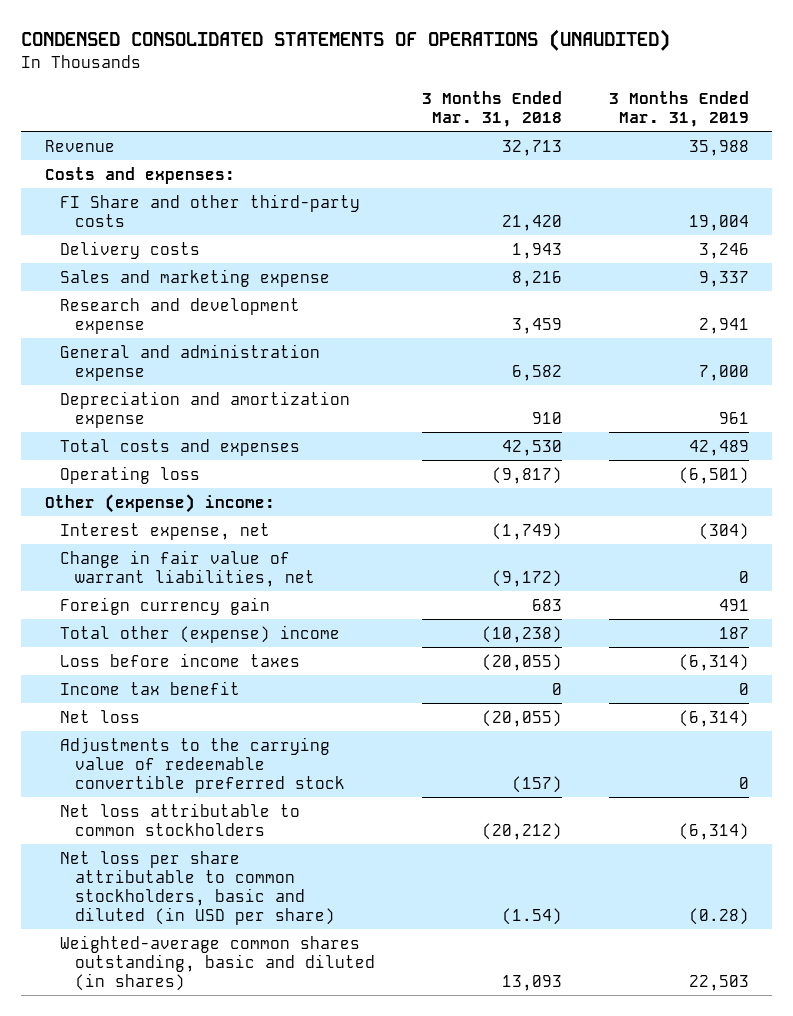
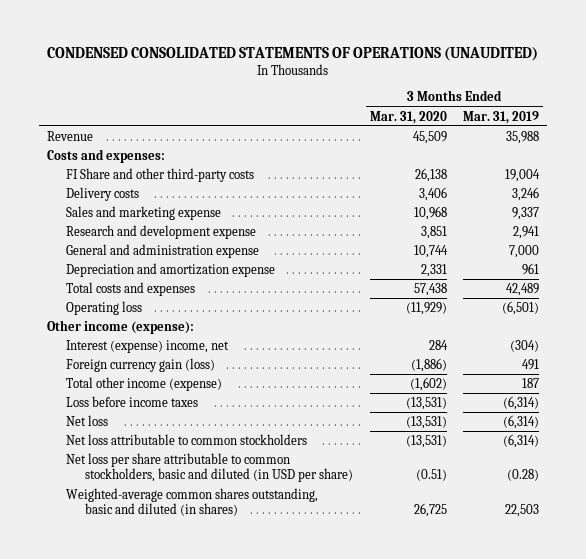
- | 3 Months Ended Mar. 31, 2018 | 3 Months Ended Mar. 31, 2019
+ | 3 Months Ended Mar. 31, 2020 | 3 Months Ended Mar. 31, 2019
- Other (expense) income:
- Interest expense, net | (1,749) | (304)
- Change in fair value of warrant liabilities, net | (9,172) | 0
- Foreign currency gain | 683 | 491
- Total other (expense) income | (10,238) | 187
+ Other income (expense):
+ Interest (expense) income, net | 284 | (304)
+ Foreign currency gain (loss) | (1,886) | 491
+ Total other income (expense) | (1,602) | 187
- Income tax benefit | 0 | 0
- Adjustments to the carrying value of redeemable convertible preferred stock | (157) | 0

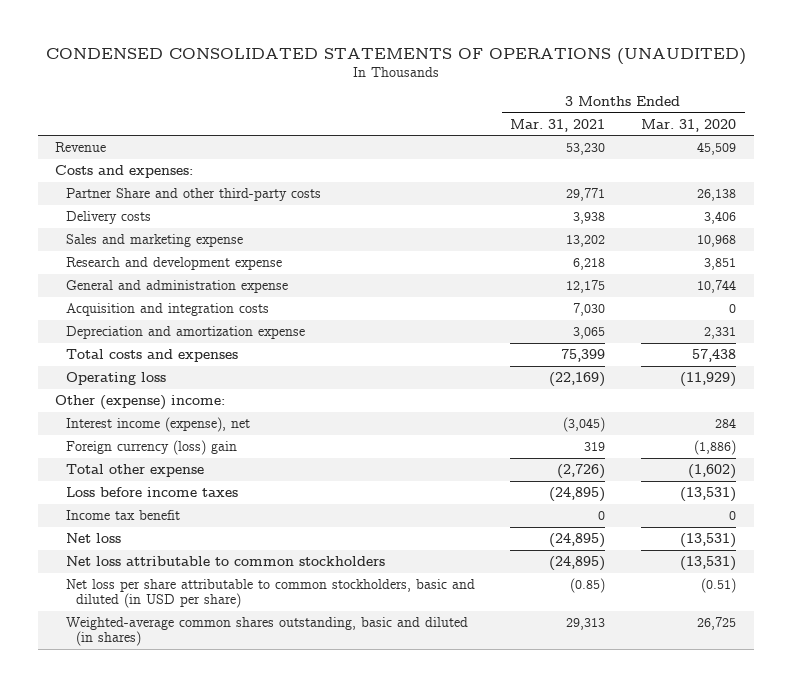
- | 3 Months Ended Mar. 31, 2020 | 3 Months Ended Mar. 31, 2019
+ | 3 Months Ended Mar. 31, 2021 | 3 Months Ended Mar. 31, 2020
- FI Share and other third-party costs | 26,138 | 19,004
+ Partner Share and other third-party costs | 29,771 | 26,138
+ Acquisition and integration costs | 7,030 | 0
- Other income (expense):
- Interest (expense) income, net | 284 | (304)
- Foreign currency gain (loss) | (1,886) | 491
- Total other income (expense) | (1,602) | 187
+ Other (expense) income:
+ Interest income (expense), net | (3,045) | 284
+ Foreign currency (loss) gain | 319 | (1,886)
+ Total other expense | (2,726) | (1,602)
+ Income tax benefit | 0 | 0

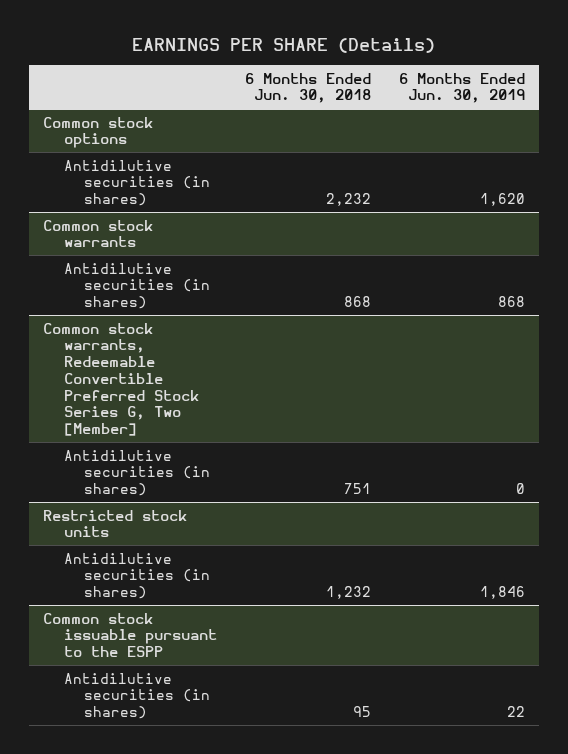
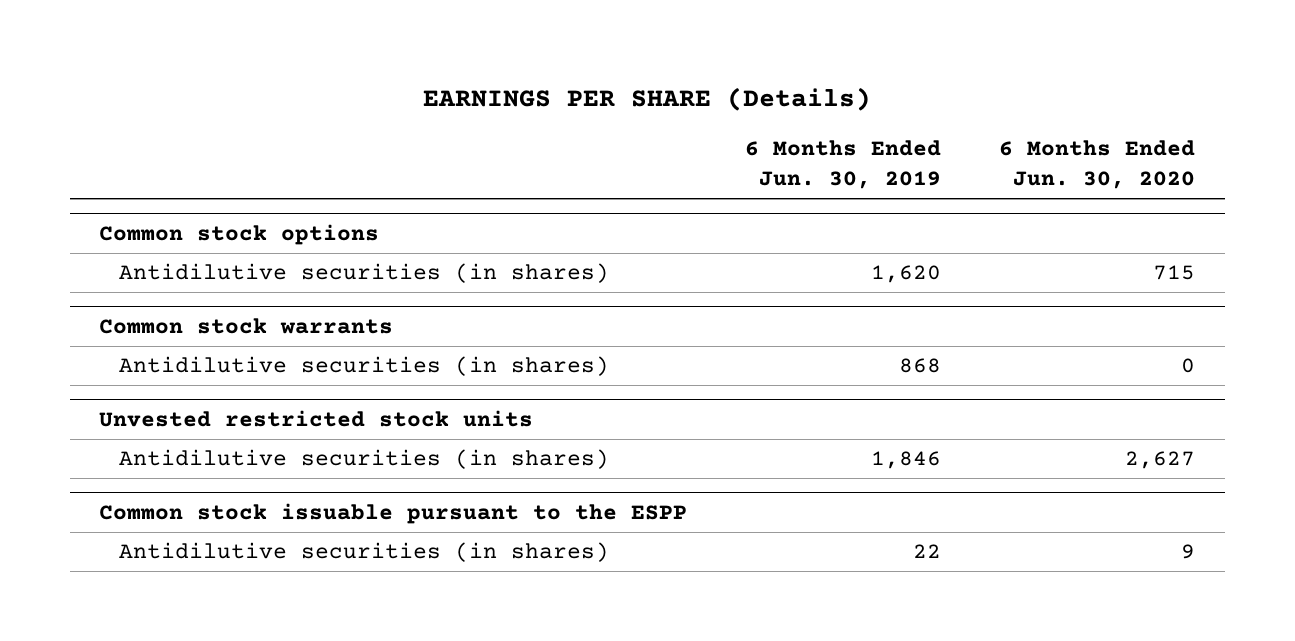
- | 6 Months Ended Jun. 30, 2018 | 6 Months Ended Jun. 30, 2019
+ | 6 Months Ended Jun. 30, 2019 | 6 Months Ended Jun. 30, 2020
- Common stock warrants, Redeemable Convertible Preferred Stock Series G, Two [Member]
- Antidilutive securities (in shares) | 751 | 0
- Restricted stock units
+ Unvested restricted stock units

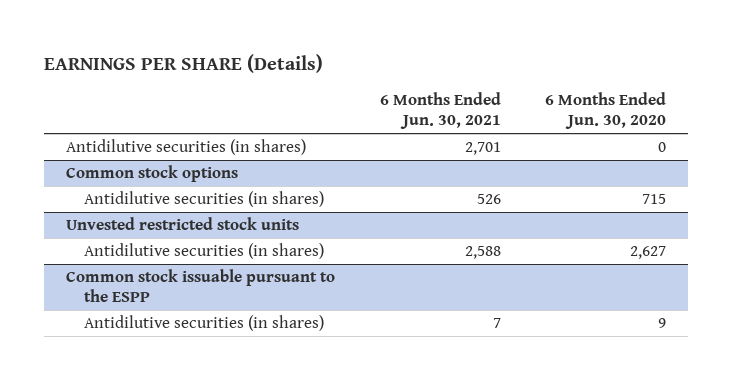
- | 6 Months Ended Jun. 30, 2019 | 6 Months Ended Jun. 30, 2020
+ | 6 Months Ended Jun. 30, 2021 | 6 Months Ended Jun. 30, 2020
+ Antidilutive securities (in shares) | 2,701 | 0
- Common stock warrants
- Antidilutive securities (in shares) | 868 | 0

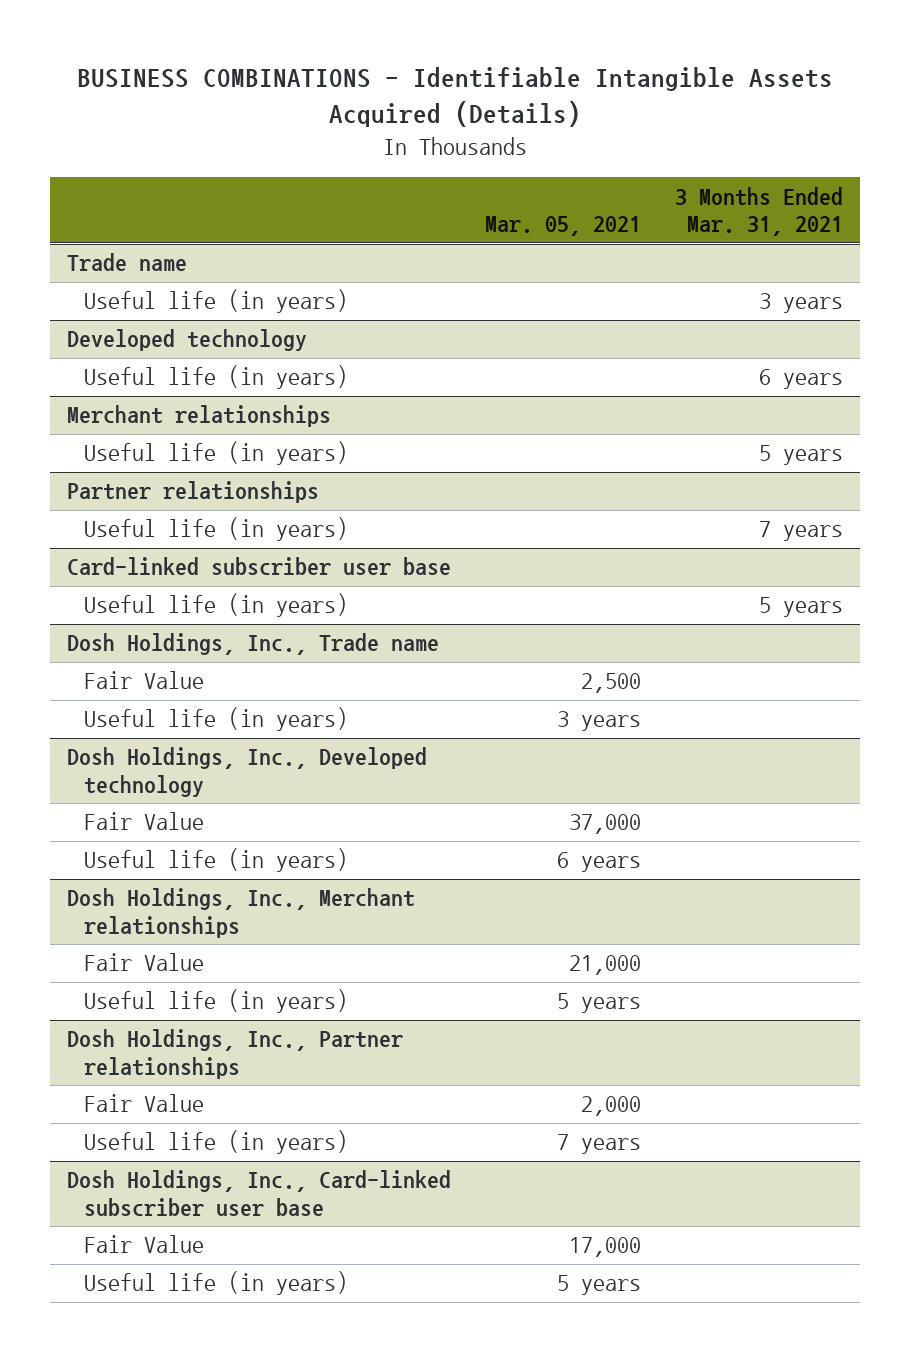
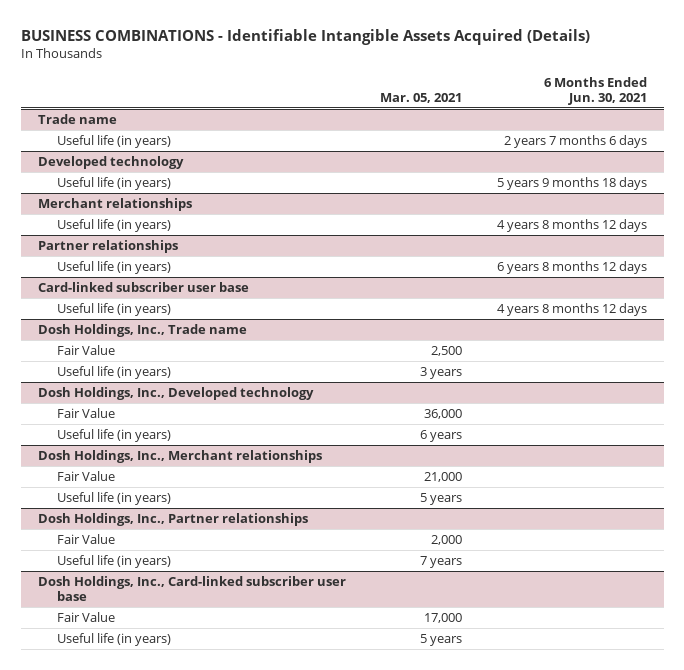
- | Mar. 05, 2021 | 3 Months Ended Mar. 31, 2021
+ | Mar. 05, 2021 | 6 Months Ended Jun. 30, 2021
@ Dosh Holdings, Inc., Developed technology
- Fair Value | 37,000 |
+ Fair Value | 36,000 |

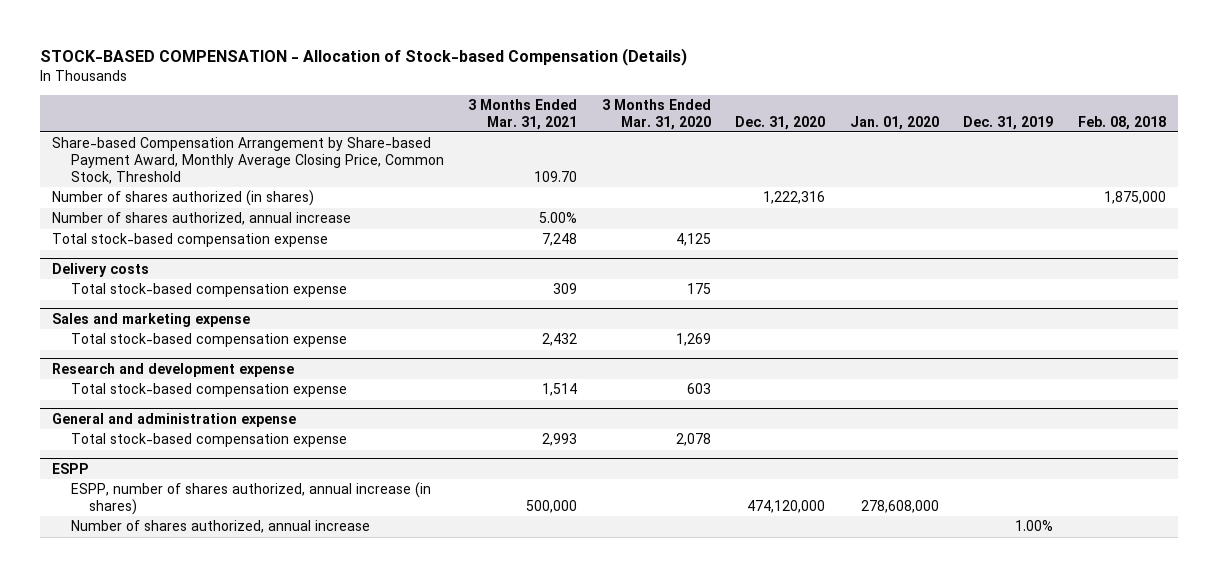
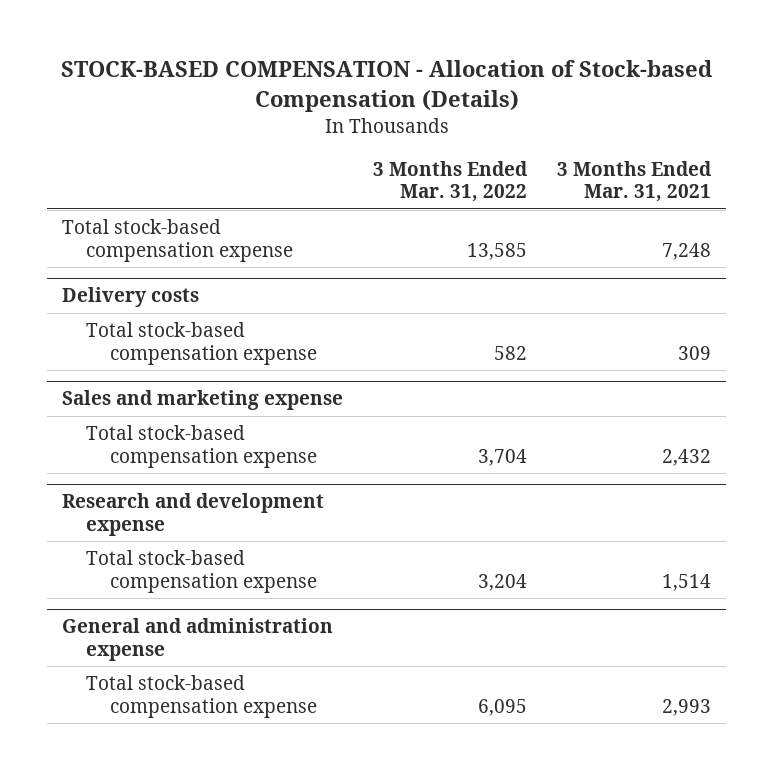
- | 3 Months Ended Mar. 31, 2021 | 3 Months Ended Mar. 31, 2020 | Dec. 31, 2020 | Jan. 01, 2020 | Dec. 31, 2019 | Feb. 08, 2018
+ | 3 Months Ended Mar. 31, 2022 | 3 Months Ended Mar. 31, 2021
- Share-based Compensation Arrangement by Share-based Payment Award, Monthly Average Closing Price, Common Stock, Threshold | 109.70 | | | | |
- Number of shares authorized (in shares) | | | 1,222,316 | | | 1,875,000
- Number of shares authorized, annual increase | 5.00% | | | | |
- ESPP
- ESPP, number of shares authorized, annual increase (in shares) | 500,000 | | 474,120,000 | 278,608,000 | |
- Number of shares authorized, annual increase | | | | | 1.00% |

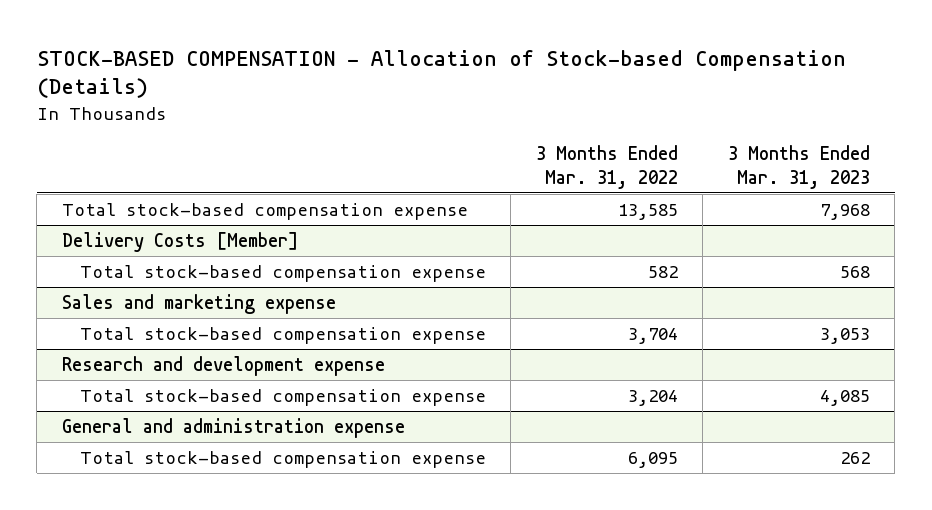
- | 3 Months Ended Mar. 31, 2022 | 3 Months Ended Mar. 31, 2021
+ | 3 Months Ended Mar. 31, 2022 | 3 Months Ended Mar. 31, 2023
- Delivery costs
+ Delivery Costs [Member]

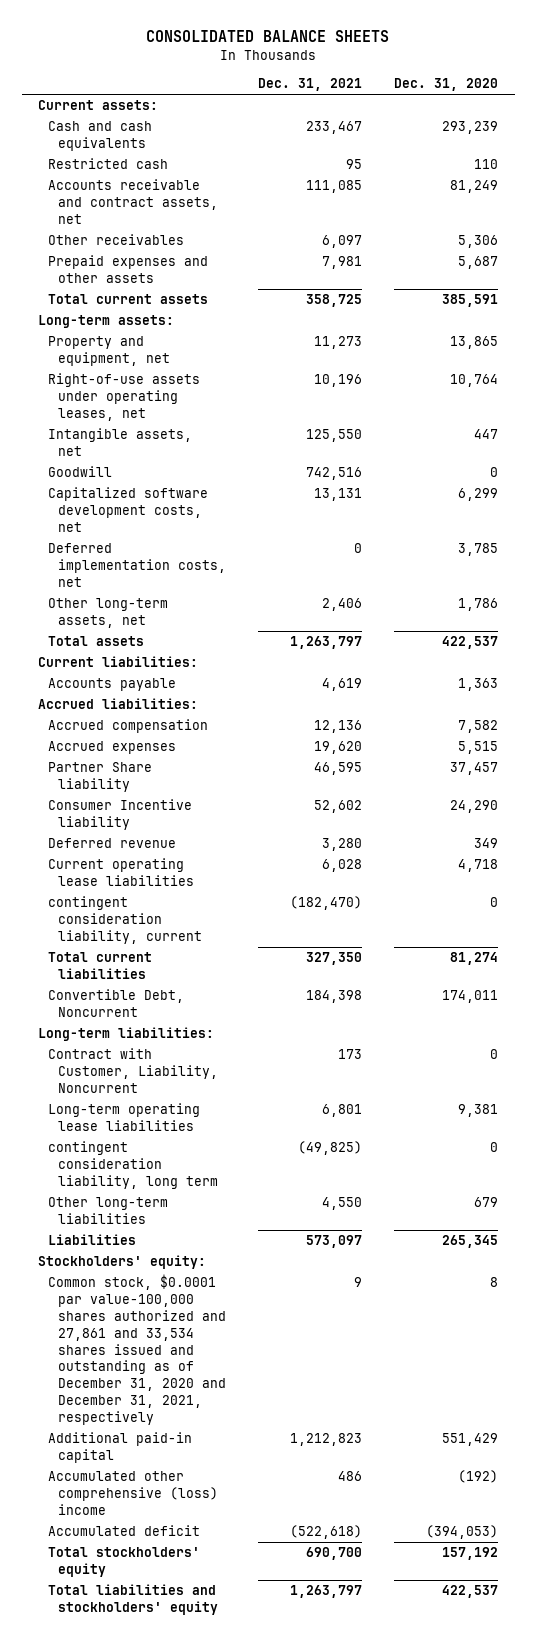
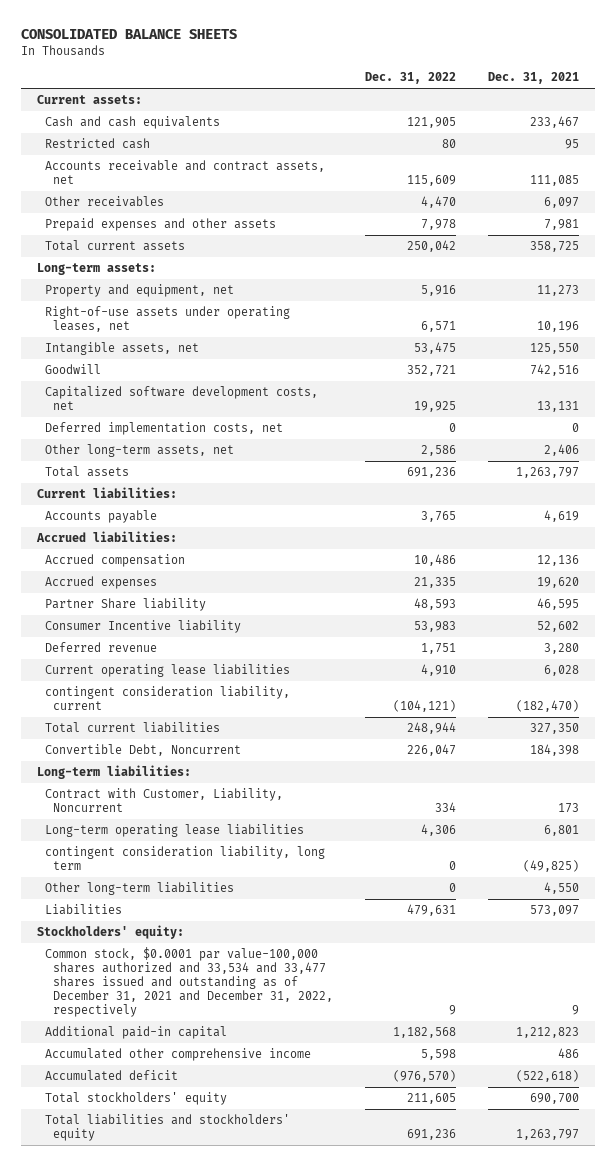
- | Dec. 31, 2021 | Dec. 31, 2020
+ | Dec. 31, 2022 | Dec. 31, 2021
- Common stock, $0.0001 par value-100,000 shares authorized and 27,861 and 33,534 shares issued and outstanding as of December 31, 2020 and December 31, 2021, respectively | 9 | 8
+ Common stock, $0.0001 par value-100,000 shares authorized and 33,534 and 33,477 shares issued and outstanding as of December 31, 2021 and December 31, 2022, respectively | 9 | 9
- Accumulated other comprehensive (loss) income | 486 | (192)
+ Accumulated other comprehensive income | 5,598 | 486

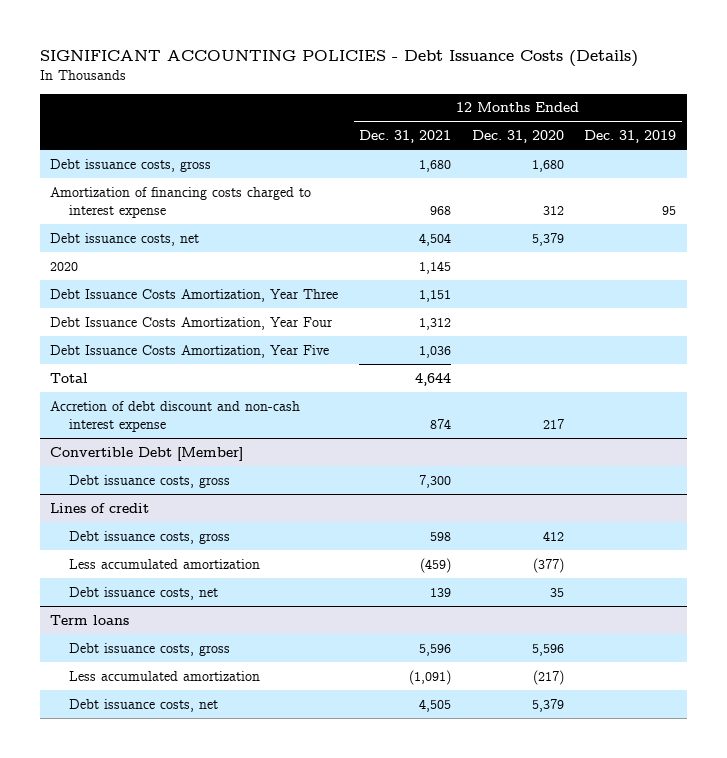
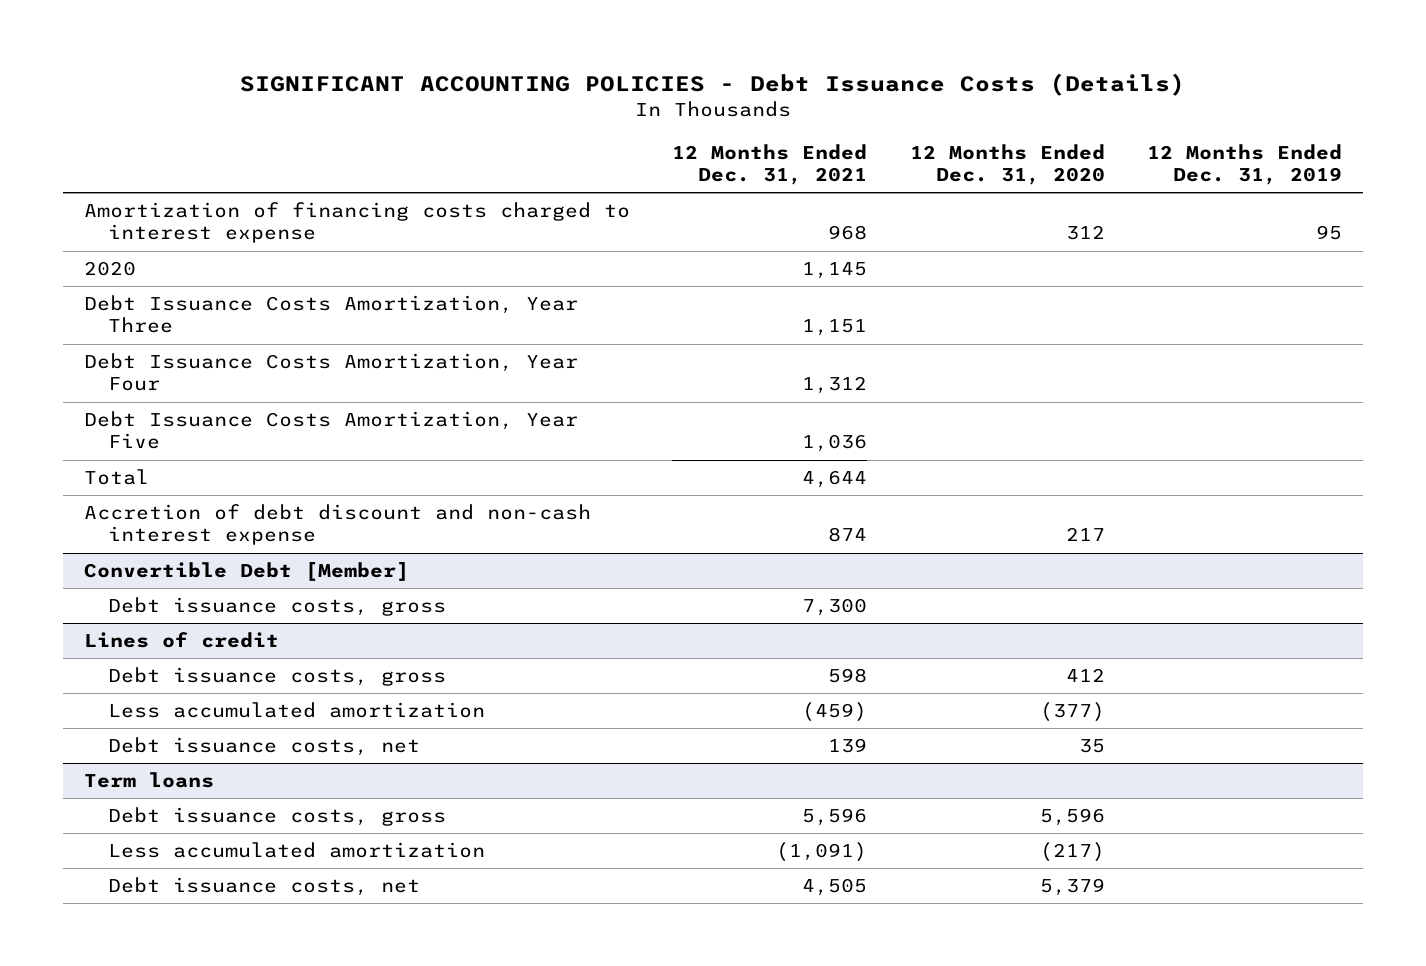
- Debt issuance costs, gross | 1,680 | 1,680 |
- Debt issuance costs, net | 4,504 | 5,379 |

